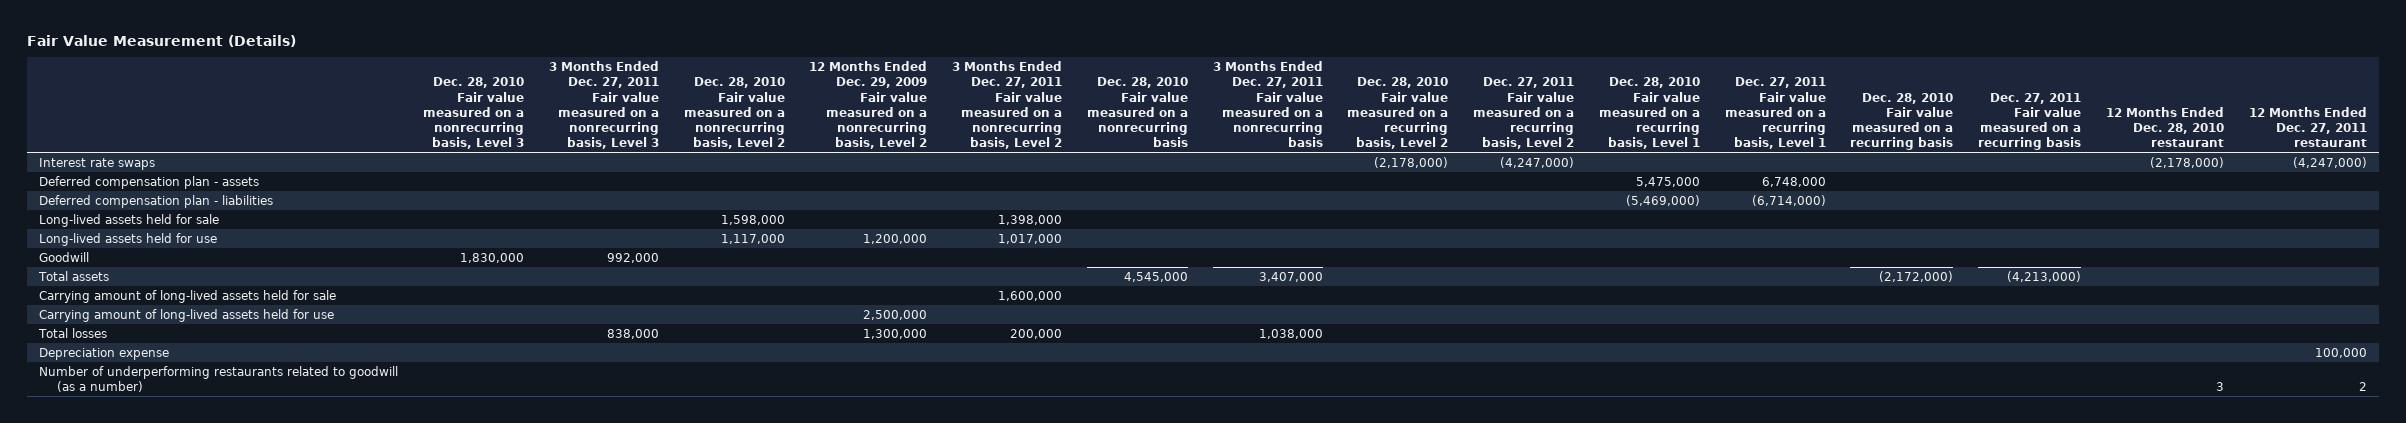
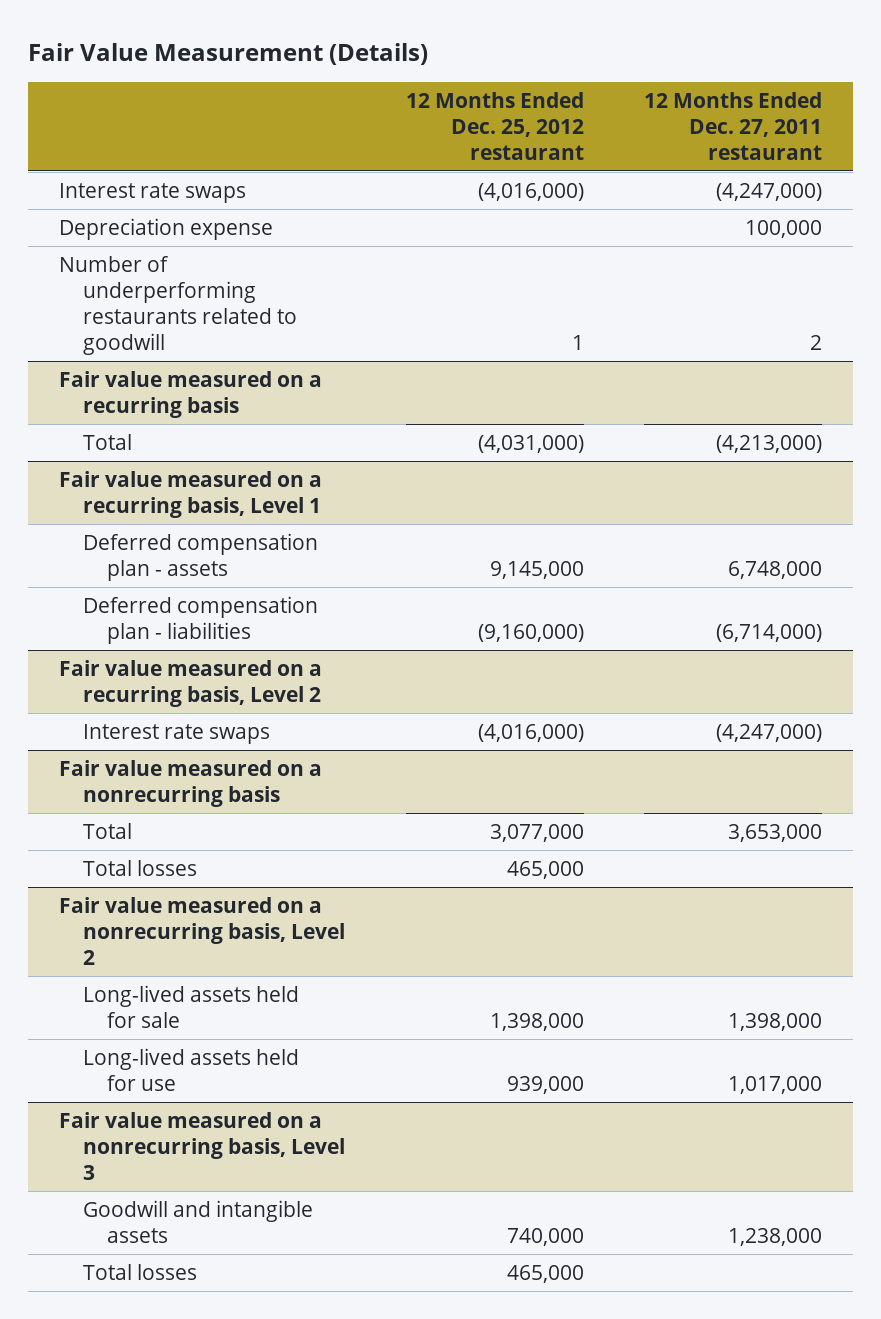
- | Dec. 28, 2010 Fair value measured on a nonrecurring basis, Level 3 | 3 Months Ended Dec. 27, 2011 Fair value measured on a nonrecurring basis, Level 3 | Dec. 28, 2010 Fair value measured on a nonrecurring basis, Level 2 | 12 Months Ended Dec. 29, 2009 Fair value measured on a nonrecurring basis, Level 2 | 3 Months Ended Dec. 27, 2011 Fair value measured on a nonrecurring basis, Level 2 | Dec. 28, 2010 Fair value measured on a nonrecurring basis | 3 Months Ended Dec. 27, 2011 Fair value measured on a nonrecurring basis | Dec. 28, 2010 Fair value measured on a recurring basis, Level 2 | Dec. 27, 2011 Fair value measured on a recurring basis, Level 2 | Dec. 28, 2010 Fair value measured on a recurring basis, Level 1 | Dec. 27, 2011 Fair value measured on a recurring basis, Level 1 | Dec. 28, 2010 Fair value measured on a recurring basis | Dec. 27, 2011 Fair value measured on a recurring basis | 12 Months Ended Dec. 28, 2010 restaurant | 12 Months Ended Dec. 27, 2011 restaurant
+ | 12 Months Ended Dec. 25, 2012 restaurant | 12 Months Ended Dec. 27, 2011 restaurant
- Deferred compensation plan - assets | | | | | | | | | | 5,475,000 | 6,748,000 | | | |
- Deferred compensation plan - liabilities | | | | | | | | | | (5,469,000) | (6,714,000) | | | |
- Long-lived assets held for sale | | | 1,598,000 | | 1,398,000 | | | | | | | | | |
- Long-lived assets held for use | | | 1,117,000 | 1,200,000 | 1,017,000 | | | | | | | | | |
- Goodwill | 1,830,000 | 992,000 | | | | | | | | | | | | |
- Total assets | | | | | | 4,545,000 | 3,407,000 | | | | | (2,172,000) | (4,213,000) | |
- Carrying amount of long-lived assets held for sale | | | | | 1,600,000 | | | | | | | | | |
- Carrying amount of long-lived assets held for use | | | | 2,500,000 | | | | | | | | | | |
- Total losses | | 838,000 | | 1,300,000 | 200,000 | | 1,038,000 | | | | | | | |
- Number of underperforming restaurants related to goodwill (as a number) | | | | | | | | | | | | | | 3 | 2
+ Number of underperforming restaurants related to goodwill | 1 | 2
+ Fair value measured on a recurring basis
+ Total | (4,031,000) | (4,213,000)
+ Fair value measured on a recurring basis, Level 1
+ Deferred compensation plan - assets | 9,145,000 | 6,748,000
+ Deferred compensation plan - liabilities | (9,160,000) | (6,714,000)
+ Fair value measured on a recurring basis, Level 2
+ Interest rate swaps | (4,016,000) | (4,247,000)
+ Fair value measured on a nonrecurring basis
+ Total | 3,077,000 | 3,653,000
+ Total losses | 465,000 |
+ Fair value measured on a nonrecurring basis, Level 2
+ Long-lived assets held for sale | 1,398,000 | 1,398,000
+ Long-lived assets held for use | 939,000 | 1,017,000
+ Fair value measured on a nonrecurring basis, Level 3
+ Goodwill and intangible assets | 740,000 | 1,238,000
+ Total losses | 465,000 |

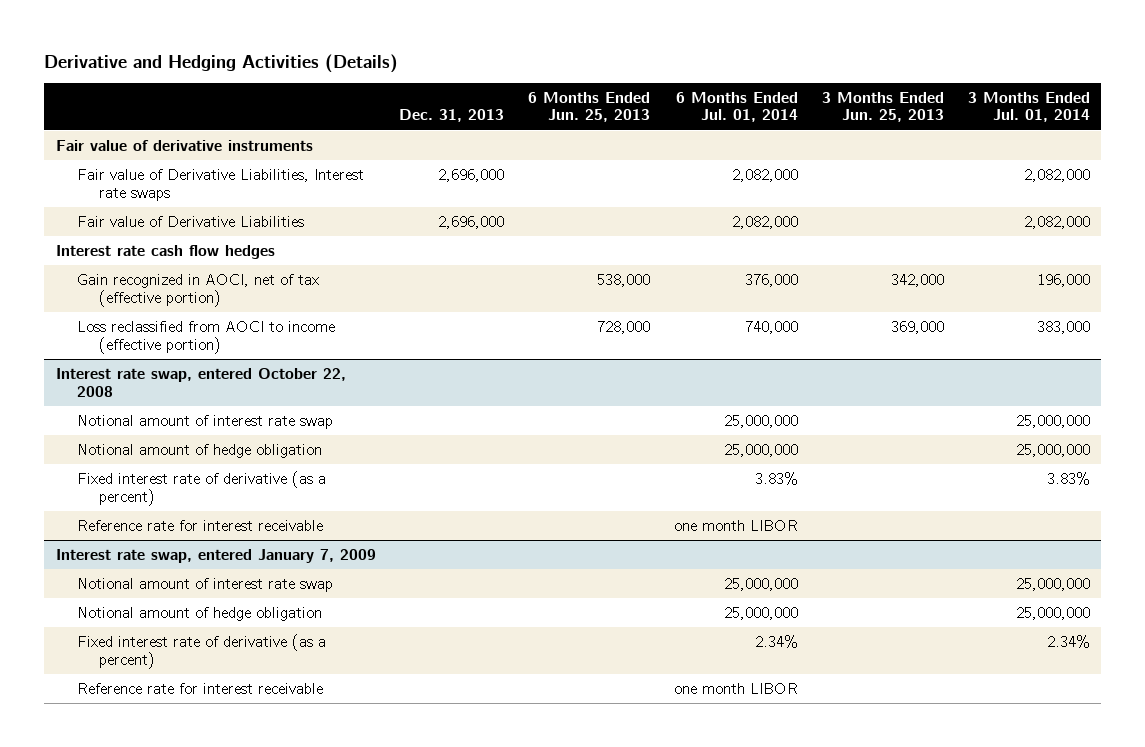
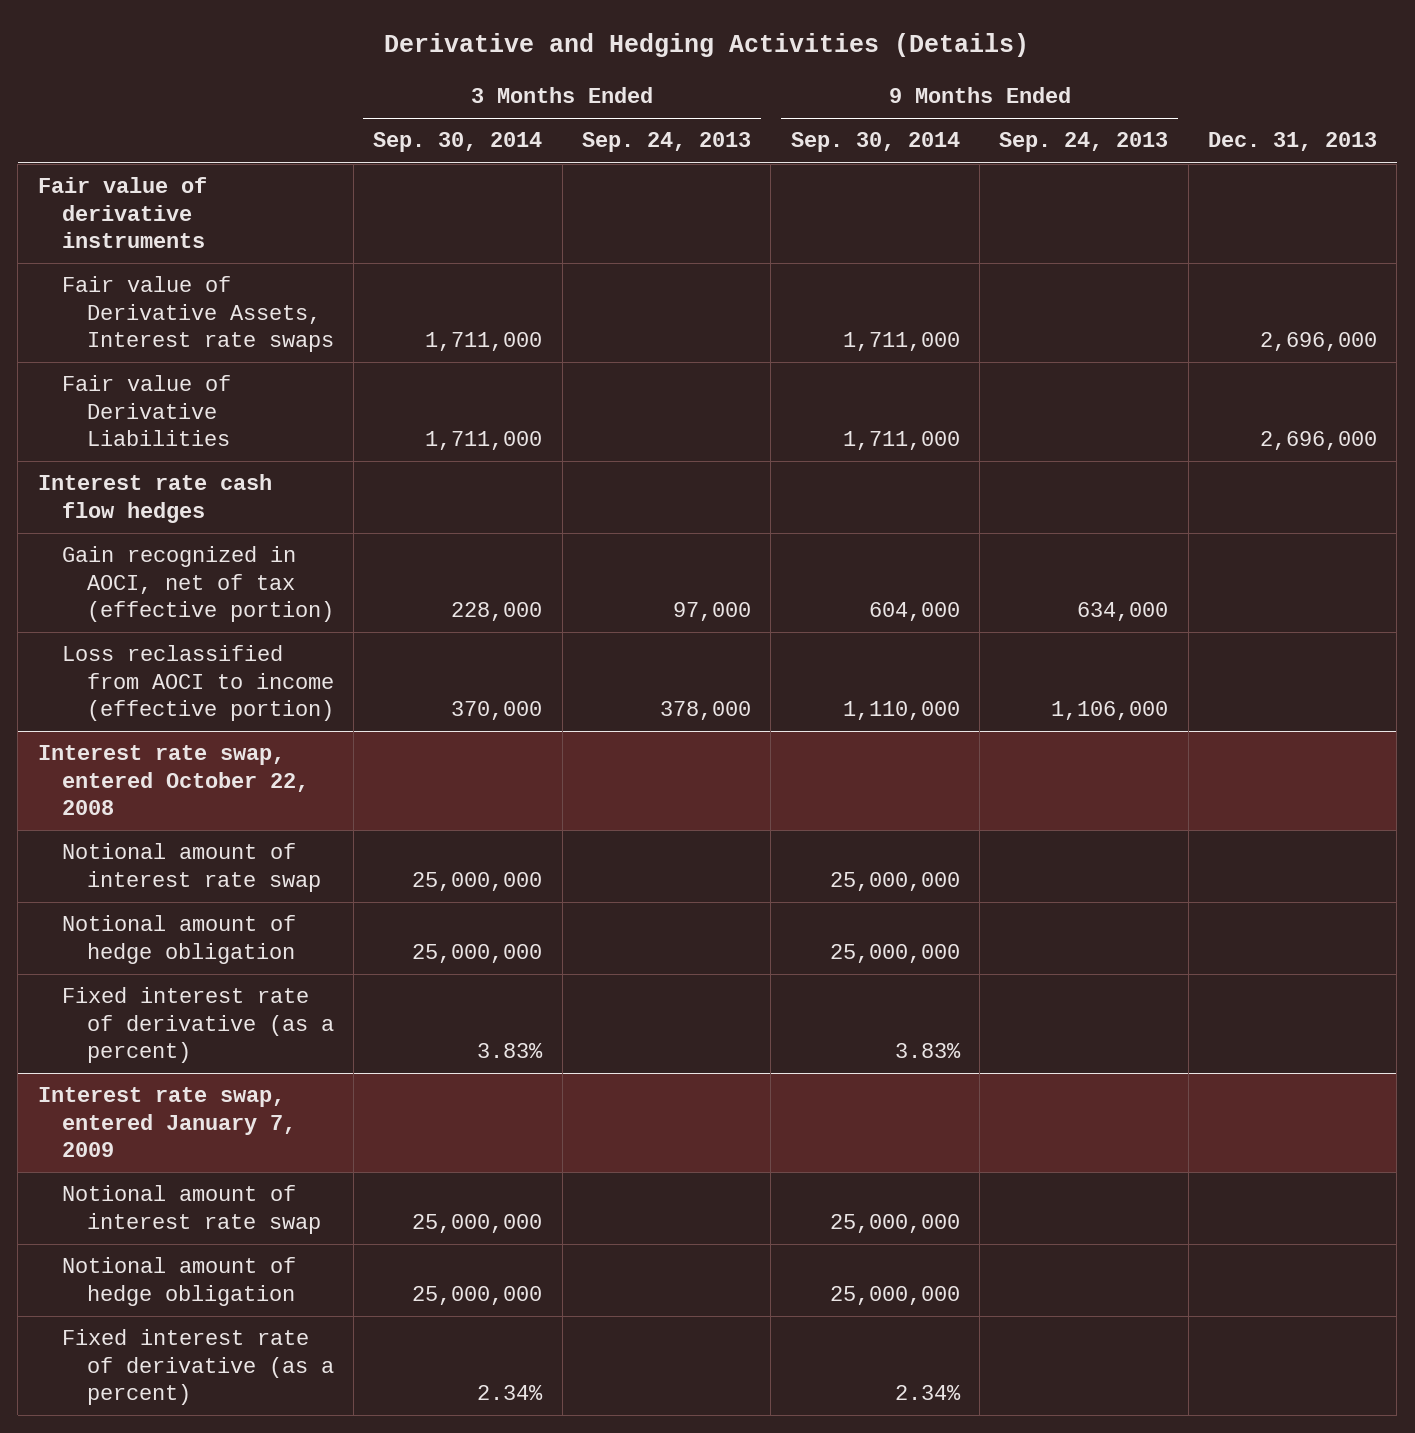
- | Dec. 31, 2013 | 6 Months Ended Jun. 25, 2013 | 6 Months Ended Jul. 01, 2014 | 3 Months Ended Jun. 25, 2013 | 3 Months Ended Jul. 01, 2014
+ | 3 Months Ended Sep. 30, 2014 | 3 Months Ended Sep. 24, 2013 | 9 Months Ended Sep. 30, 2014 | 9 Months Ended Sep. 24, 2013 | Dec. 31, 2013
- Fair value of Derivative Liabilities, Interest rate swaps | 2,696,000 | | 2,082,000 | | 2,082,000
+ Fair value of Derivative Assets, Interest rate swaps | 1,711,000 | | 1,711,000 | | 2,696,000
@ Interest rate swap, entered October 22, 2008
- Reference rate for interest receivable | | | one month LIBOR | |
@ Interest rate swap, entered January 7, 2009
- Reference rate for interest receivable | | | one month LIBOR | |

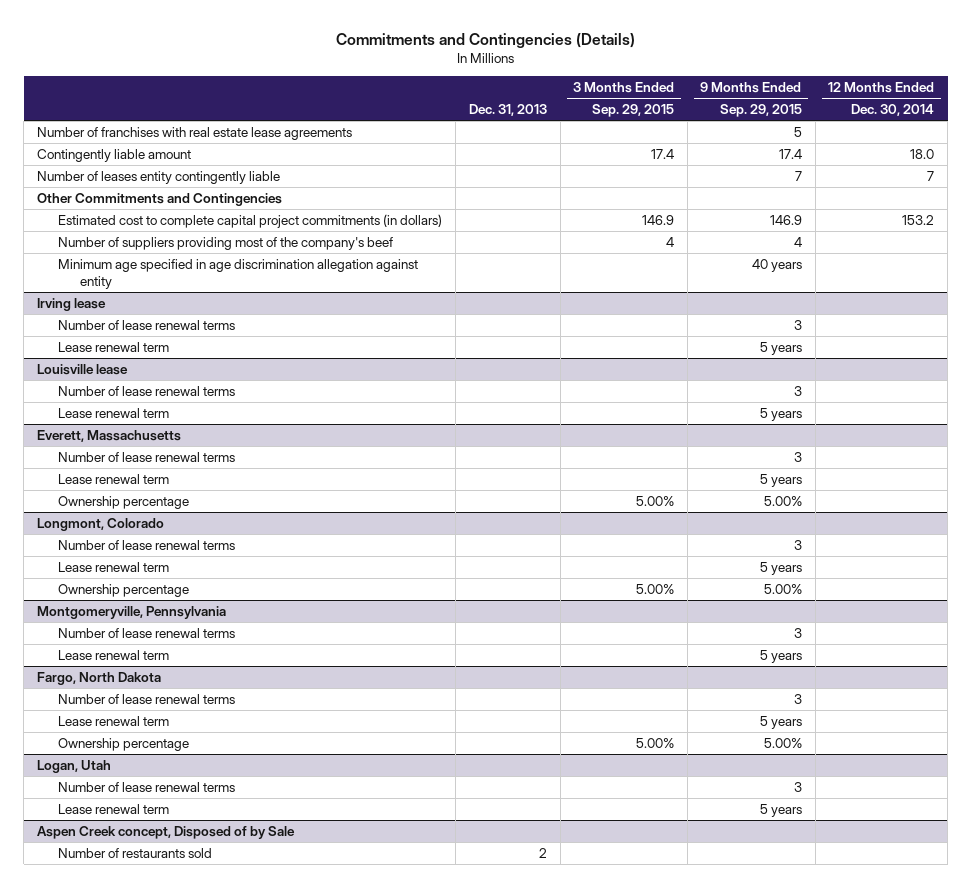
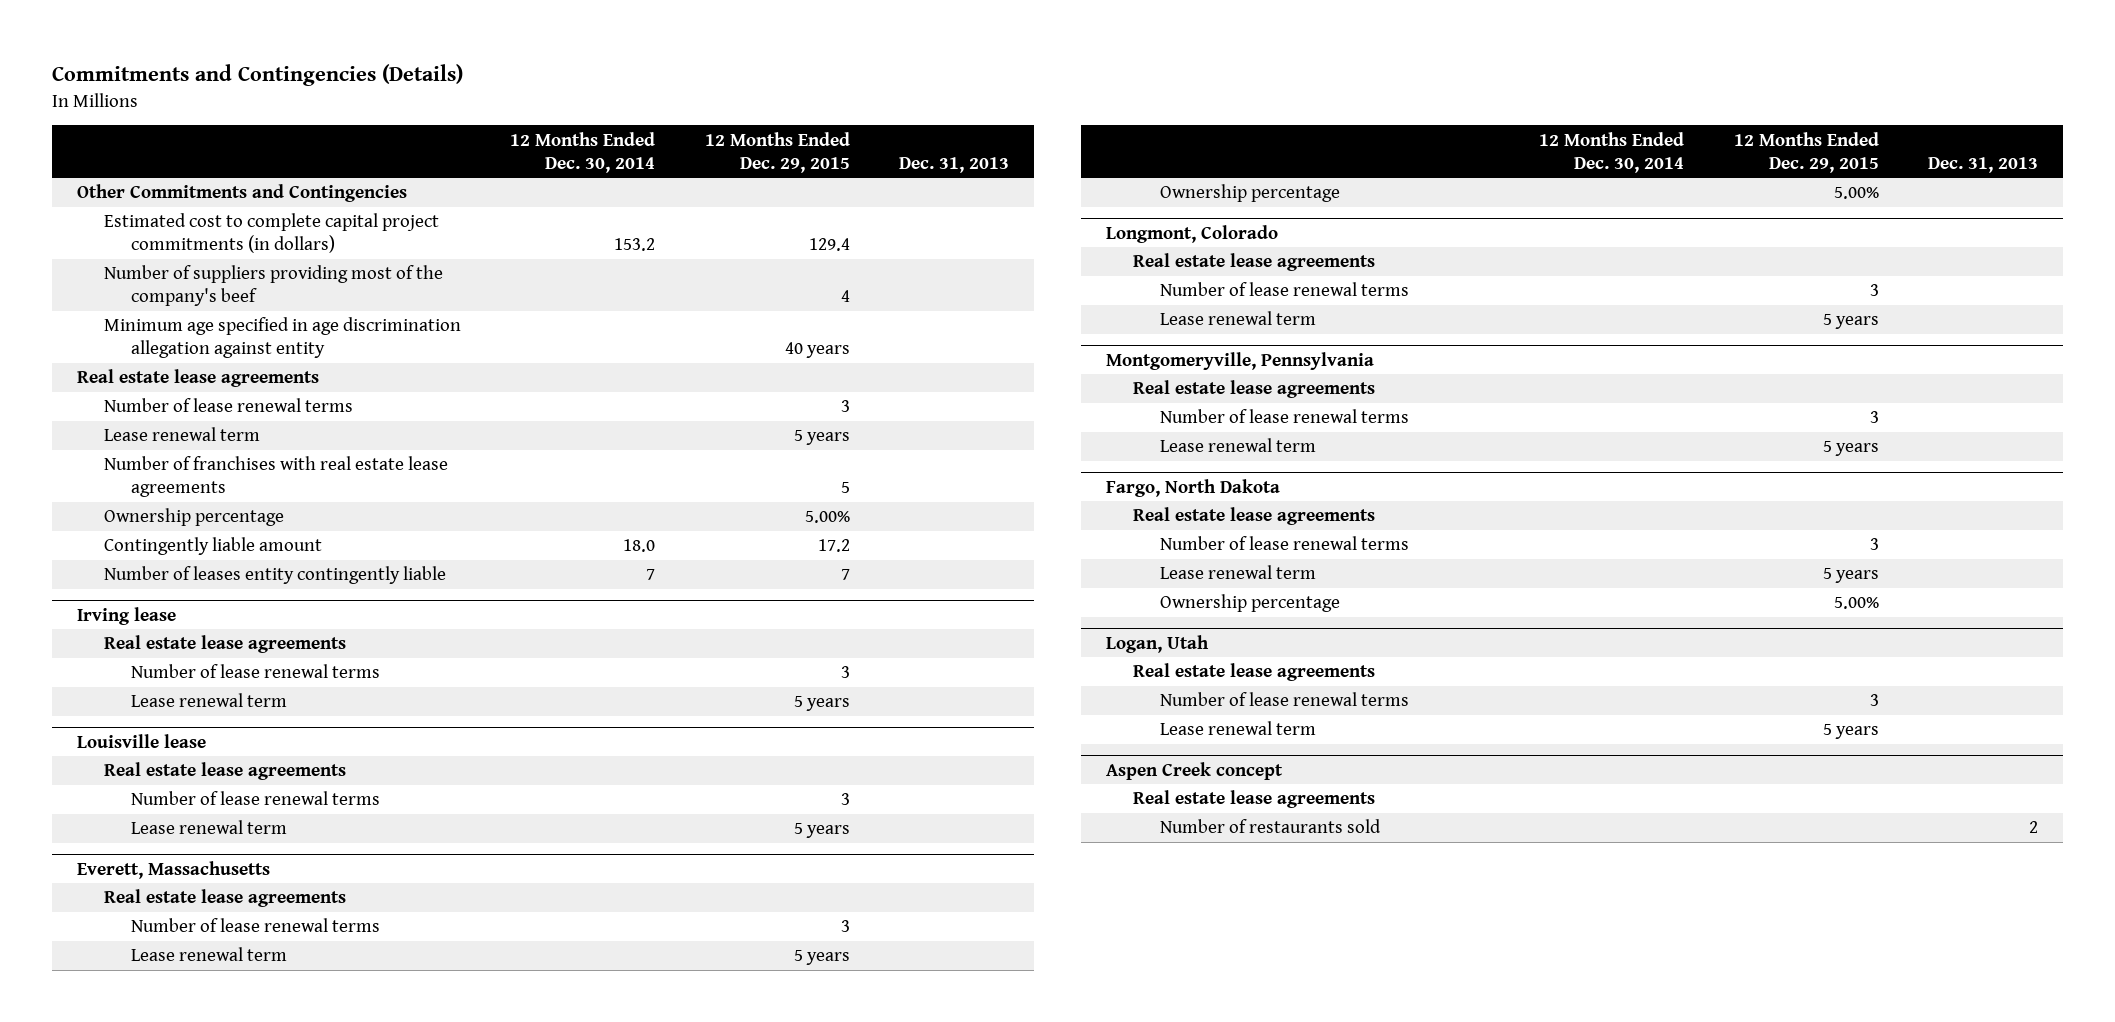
- | Dec. 31, 2013 | 3 Months Ended Sep. 29, 2015 | 9 Months Ended Sep. 29, 2015 | 12 Months Ended Dec. 30, 2014
+ | 12 Months Ended Dec. 30, 2014 | 12 Months Ended Dec. 29, 2015 | Dec. 31, 2013
+ Real estate lease agreements
+ Number of lease renewal terms | | 3 |
+ Lease renewal term | | 5 years |
moved down: Number of franchises with real estate lease agreements | | 5 |
+ Ownership percentage | | 5.00% |
moved down: Contingently liable amount | 18.0 | 17.2 |
moved down: Number of leases entity contingently liable | 7 | 7 |
@ Irving lease
+ Real estate lease agreements
@ Louisville lease
+ Real estate lease agreements
@ Everett, Massachusetts
+ Real estate lease agreements
@ Longmont, Colorado
+ Real estate lease agreements
- Ownership percentage | | 5.00% | 5.00% |
@ Montgomeryville, Pennsylvania
+ Real estate lease agreements
@ Fargo, North Dakota
+ Real estate lease agreements
@ Logan, Utah
+ Real estate lease agreements
- Aspen Creek concept, Disposed of by Sale
+ Aspen Creek concept
+ Real estate lease agreements

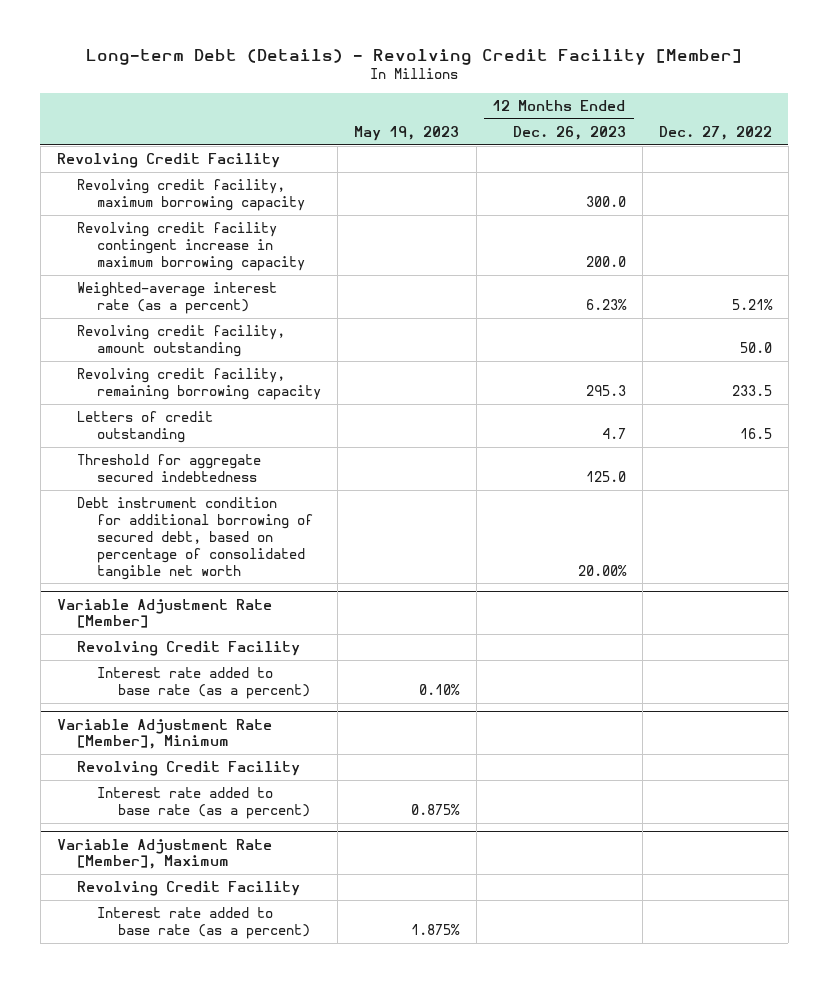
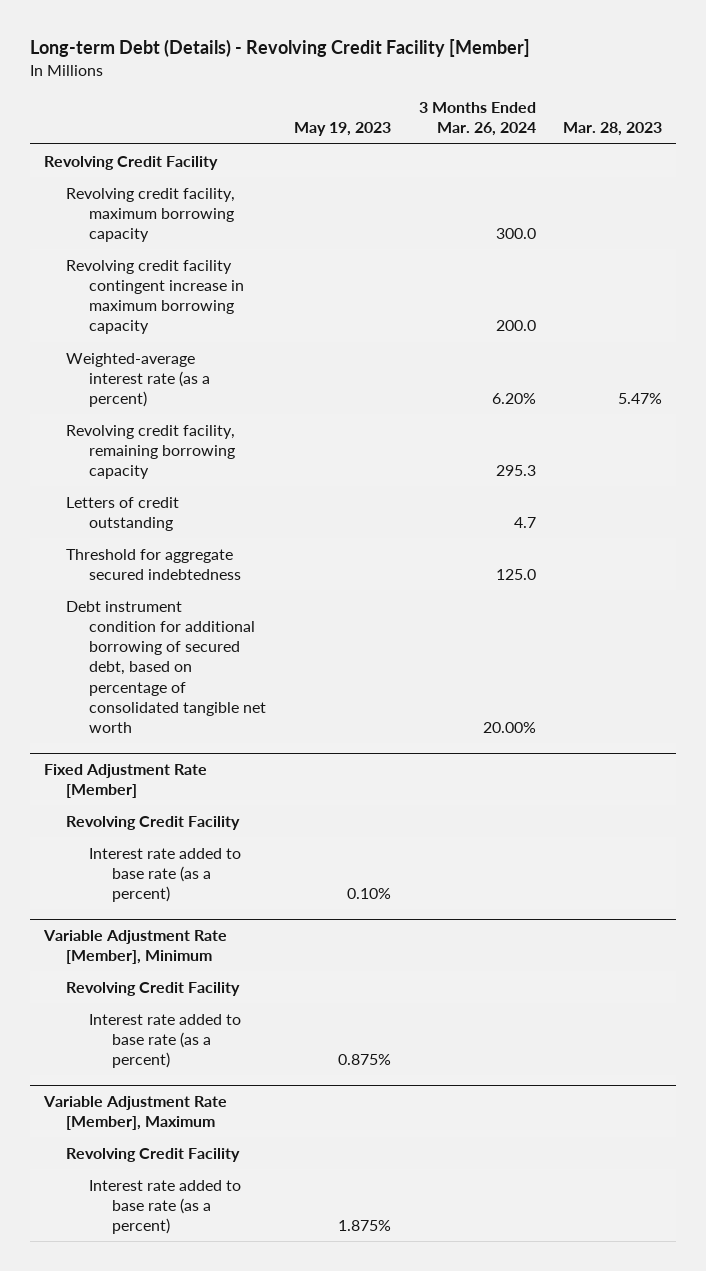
- | May 19, 2023 | 12 Months Ended Dec. 26, 2023 | Dec. 27, 2022
+ | May 19, 2023 | 3 Months Ended Mar. 26, 2024 | Mar. 28, 2023
- Revolving credit facility, amount outstanding | | | 50.0
- Variable Adjustment Rate [Member]
+ Fixed Adjustment Rate [Member]

